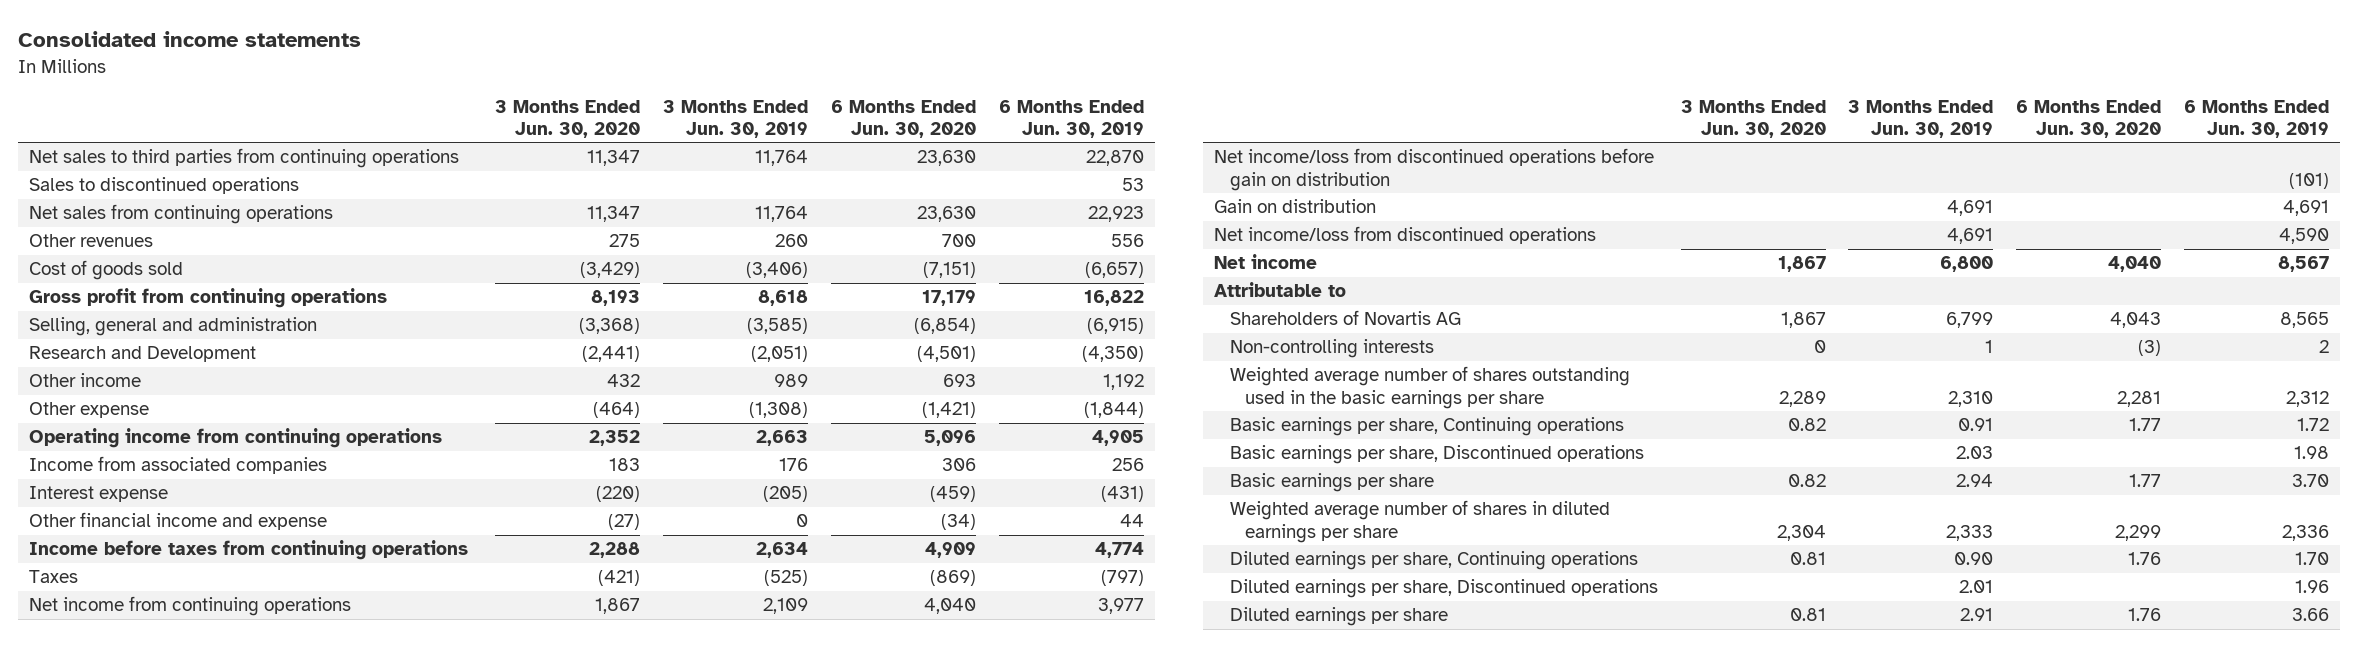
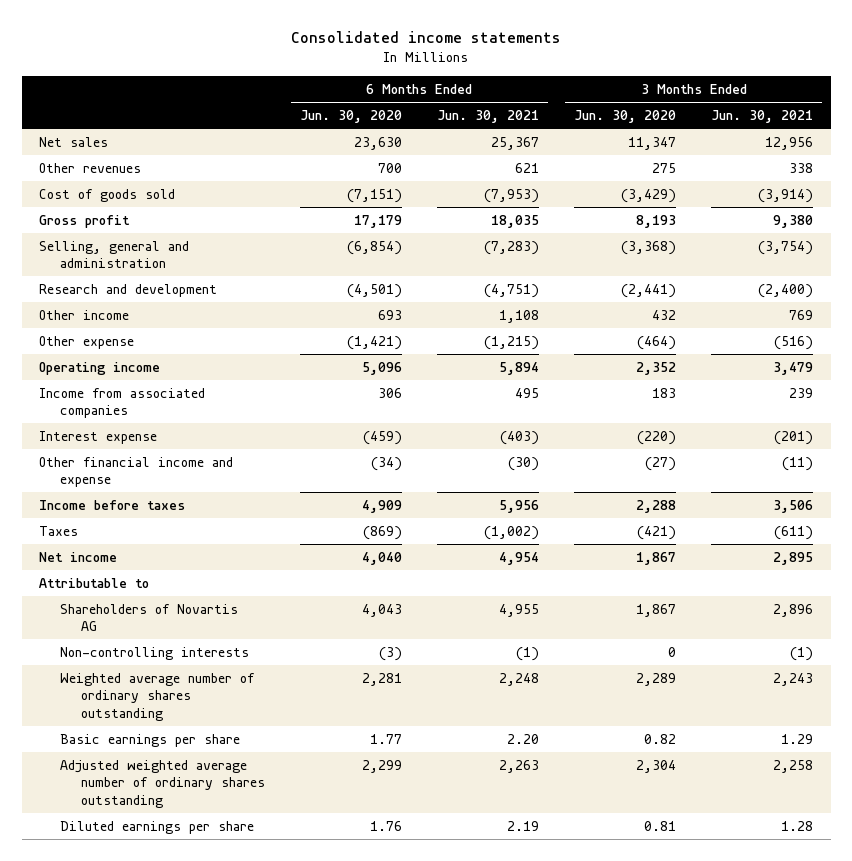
- | 3 Months Ended Jun. 30, 2020 | 3 Months Ended Jun. 30, 2019 | 6 Months Ended Jun. 30, 2020 | 6 Months Ended Jun. 30, 2019
+ | 6 Months Ended Jun. 30, 2020 | 6 Months Ended Jun. 30, 2021 | 3 Months Ended Jun. 30, 2020 | 3 Months Ended Jun. 30, 2021
- Net sales to third parties from continuing operations | 11,347 | 11,764 | 23,630 | 22,870
- Sales to discontinued operations | | | | 53
- Net sales from continuing operations | 11,347 | 11,764 | 23,630 | 22,923
+ Net sales | 23,630 | 25,367 | 11,347 | 12,956
- Gross profit from continuing operations | 8,193 | 8,618 | 17,179 | 16,822
+ Gross profit | 17,179 | 18,035 | 8,193 | 9,380
- Research and Development | (2,441) | (2,051) | (4,501) | (4,350)
+ Research and development | (4,501) | (4,751) | (2,441) | (2,400)
- Operating income from continuing operations | 2,352 | 2,663 | 5,096 | 4,905
+ Operating income | 5,096 | 5,894 | 2,352 | 3,479
- Income before taxes from continuing operations | 2,288 | 2,634 | 4,909 | 4,774
+ Income before taxes | 4,909 | 5,956 | 2,288 | 3,506
- Net income from continuing operations | 1,867 | 2,109 | 4,040 | 3,977
- Net income/loss from discontinued operations before gain on distribution | | | | (101)
- Gain on distribution | | 4,691 | | 4,691
- Net income/loss from discontinued operations | | 4,691 | | 4,590
- Weighted average number of shares outstanding used in the basic earnings per share | 2,289 | 2,310 | 2,281 | 2,312
- Basic earnings per share, Continuing operations | 0.82 | 0.91 | 1.77 | 1.72
- Basic earnings per share, Discontinued operations | | 2.03 | | 1.98
+ Weighted average number of ordinary shares outstanding | 2,281 | 2,248 | 2,289 | 2,243
- Weighted average number of shares in diluted earnings per share | 2,304 | 2,333 | 2,299 | 2,336
- Diluted earnings per share, Continuing operations | 0.81 | 0.90 | 1.76 | 1.70
- Diluted earnings per share, Discontinued operations | | 2.01 | | 1.96
+ Adjusted weighted average number of ordinary shares outstanding | 2,299 | 2,263 | 2,304 | 2,258

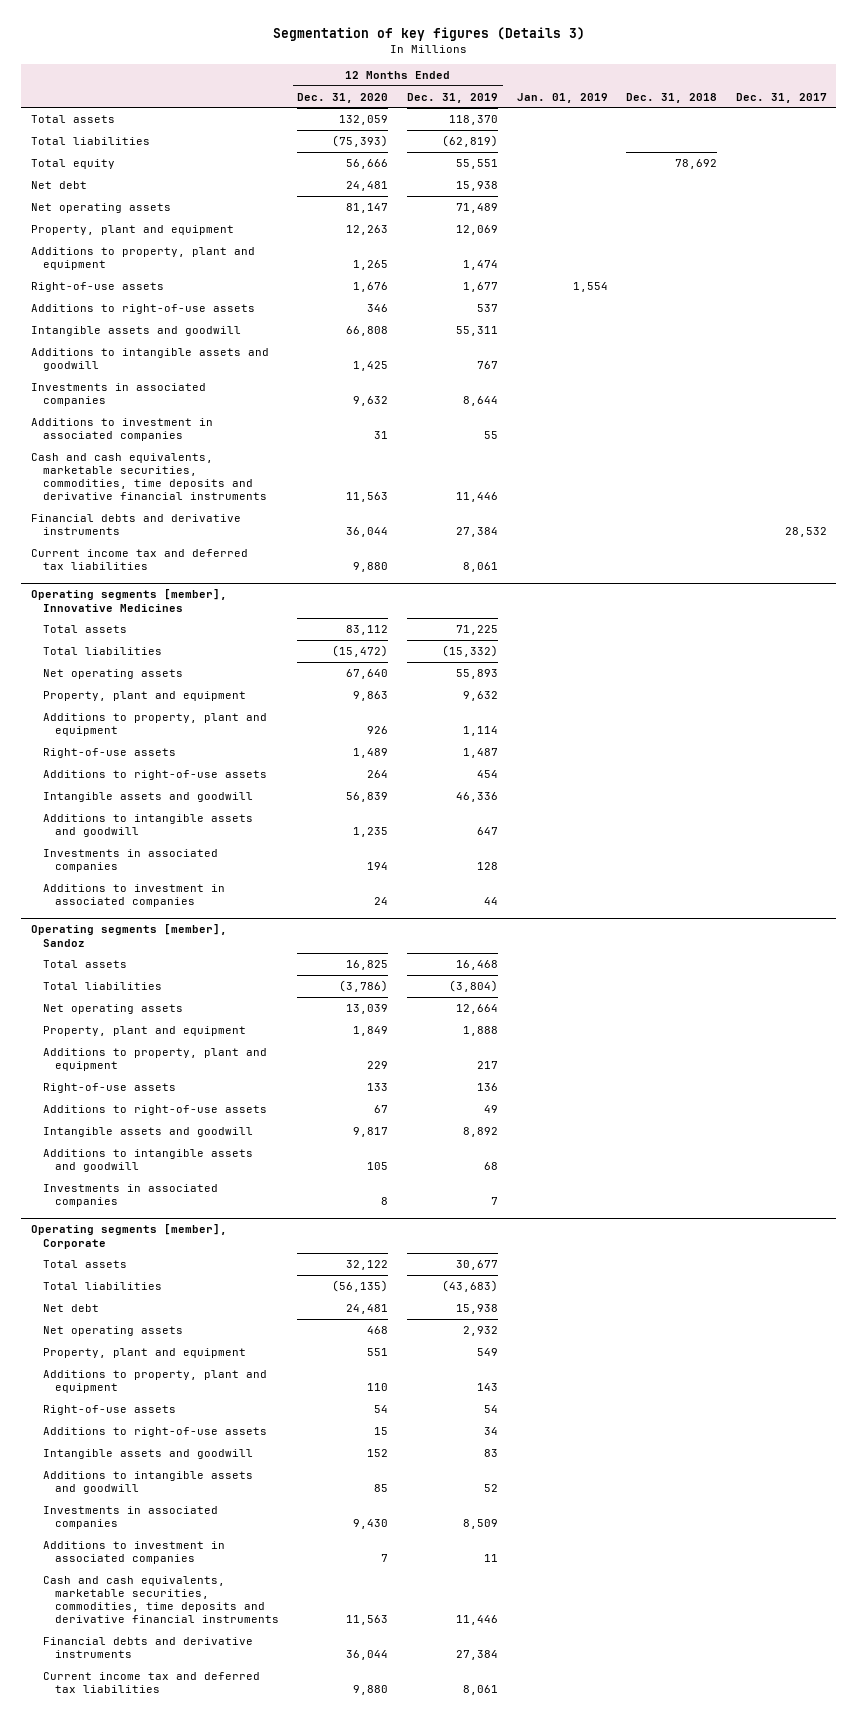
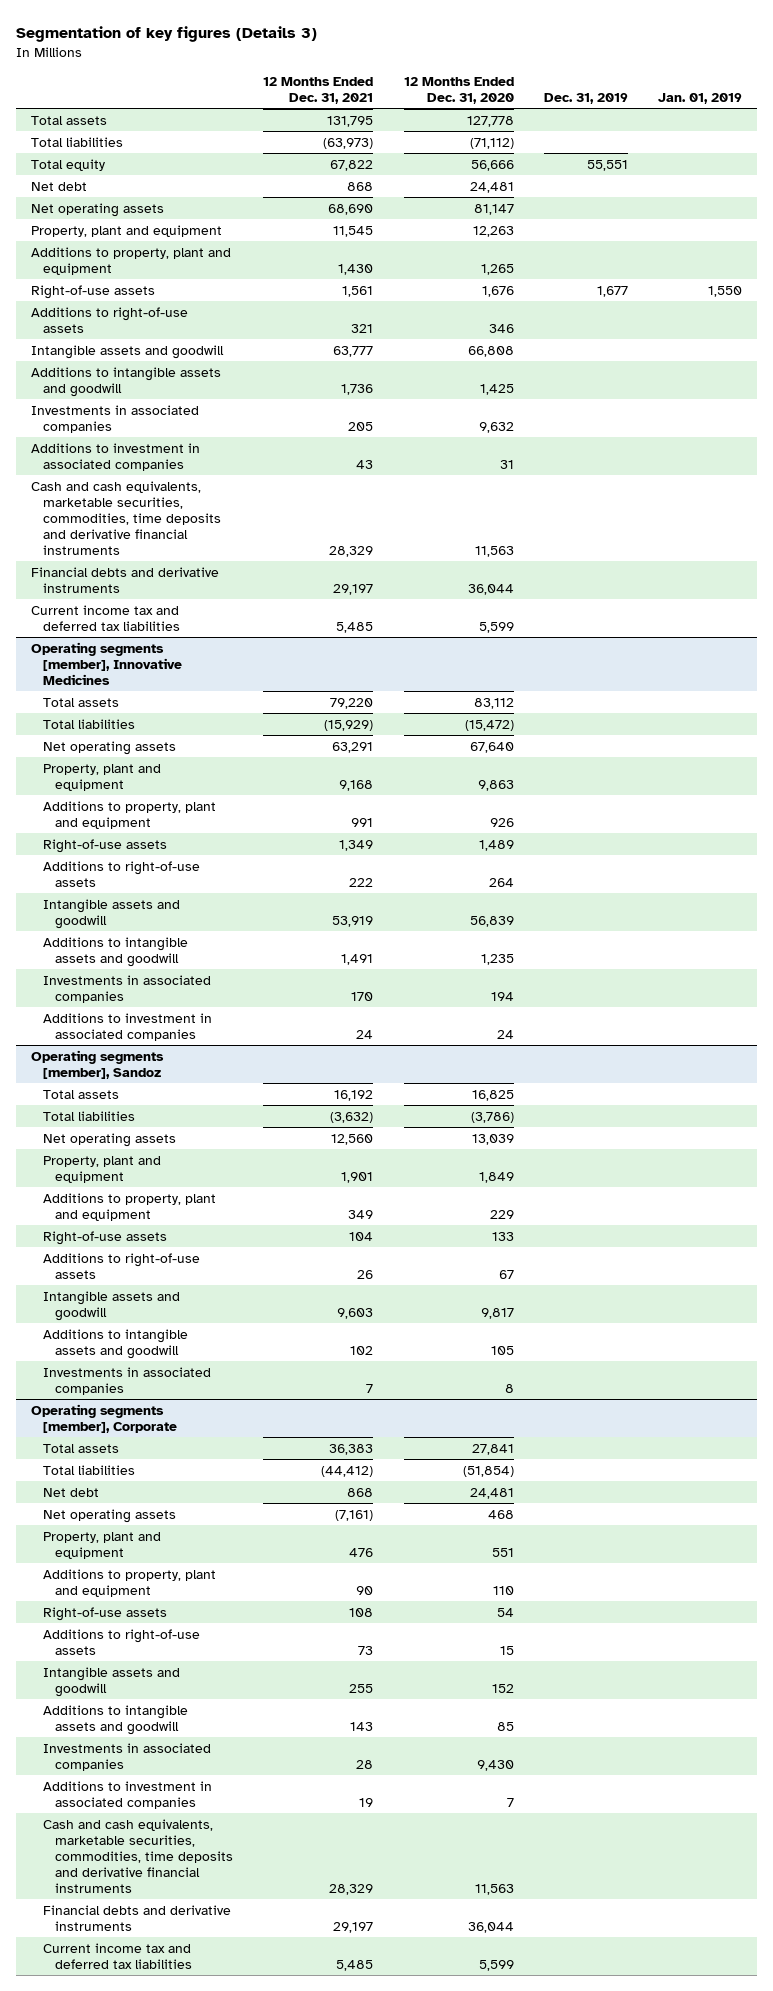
- | 12 Months Ended Dec. 31, 2020 | 12 Months Ended Dec. 31, 2019 | Jan. 01, 2019 | Dec. 31, 2018 | Dec. 31, 2017
+ | 12 Months Ended Dec. 31, 2021 | 12 Months Ended Dec. 31, 2020 | Dec. 31, 2019 | Jan. 01, 2019
- Total assets | 132,059 | 118,370 | | |
- Total liabilities | (75,393) | (62,819) | | |
+ Total assets | 131,795 | 127,778 | |
+ Total liabilities | (63,973) | (71,112) | |
- Right-of-use assets | 1,676 | 1,677 | 1,554 | |
+ Right-of-use assets | 1,561 | 1,676 | 1,677 | 1,550
- Current income tax and deferred tax liabilities | 9,880 | 8,061 | | |
+ Current income tax and deferred tax liabilities | 5,485 | 5,599 | |
@ Operating segments [member], Corporate
- Total assets | 32,122 | 30,677 | | |
- Total liabilities | (56,135) | (43,683) | | |
+ Total assets | 36,383 | 27,841 | |
+ Total liabilities | (44,412) | (51,854) | |
- Current income tax and deferred tax liabilities | 9,880 | 8,061 | | |
+ Current income tax and deferred tax liabilities | 5,485 | 5,599 | |

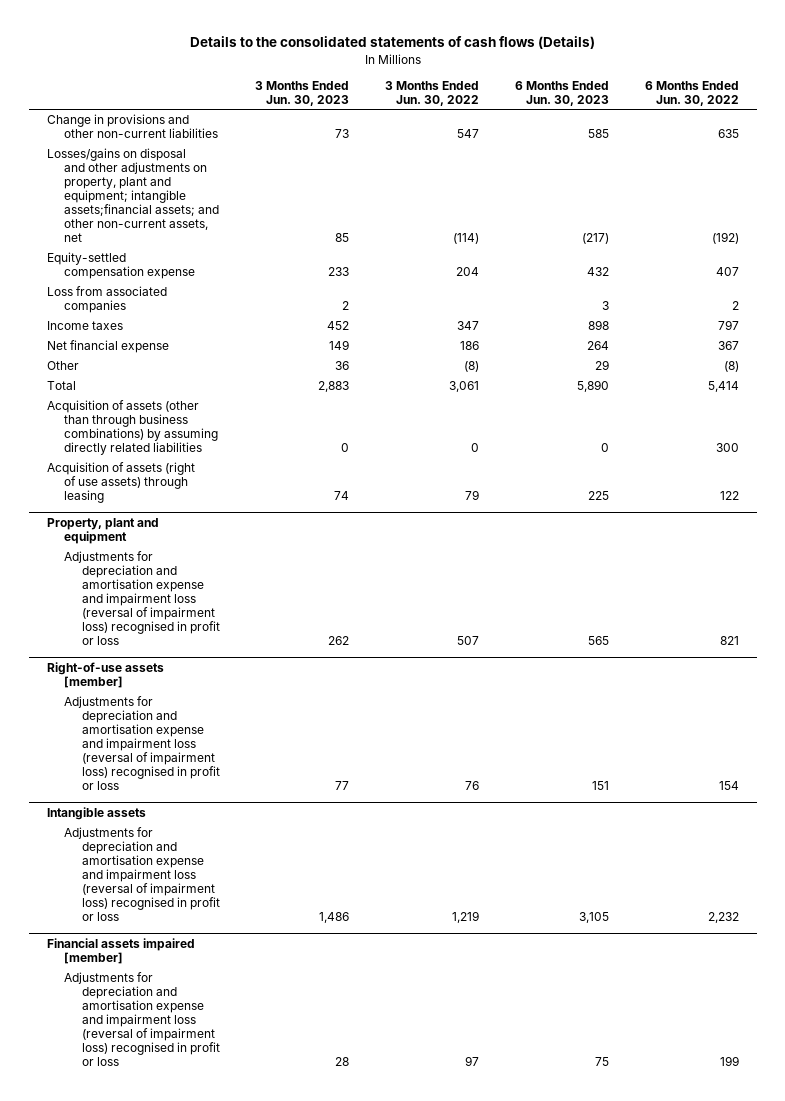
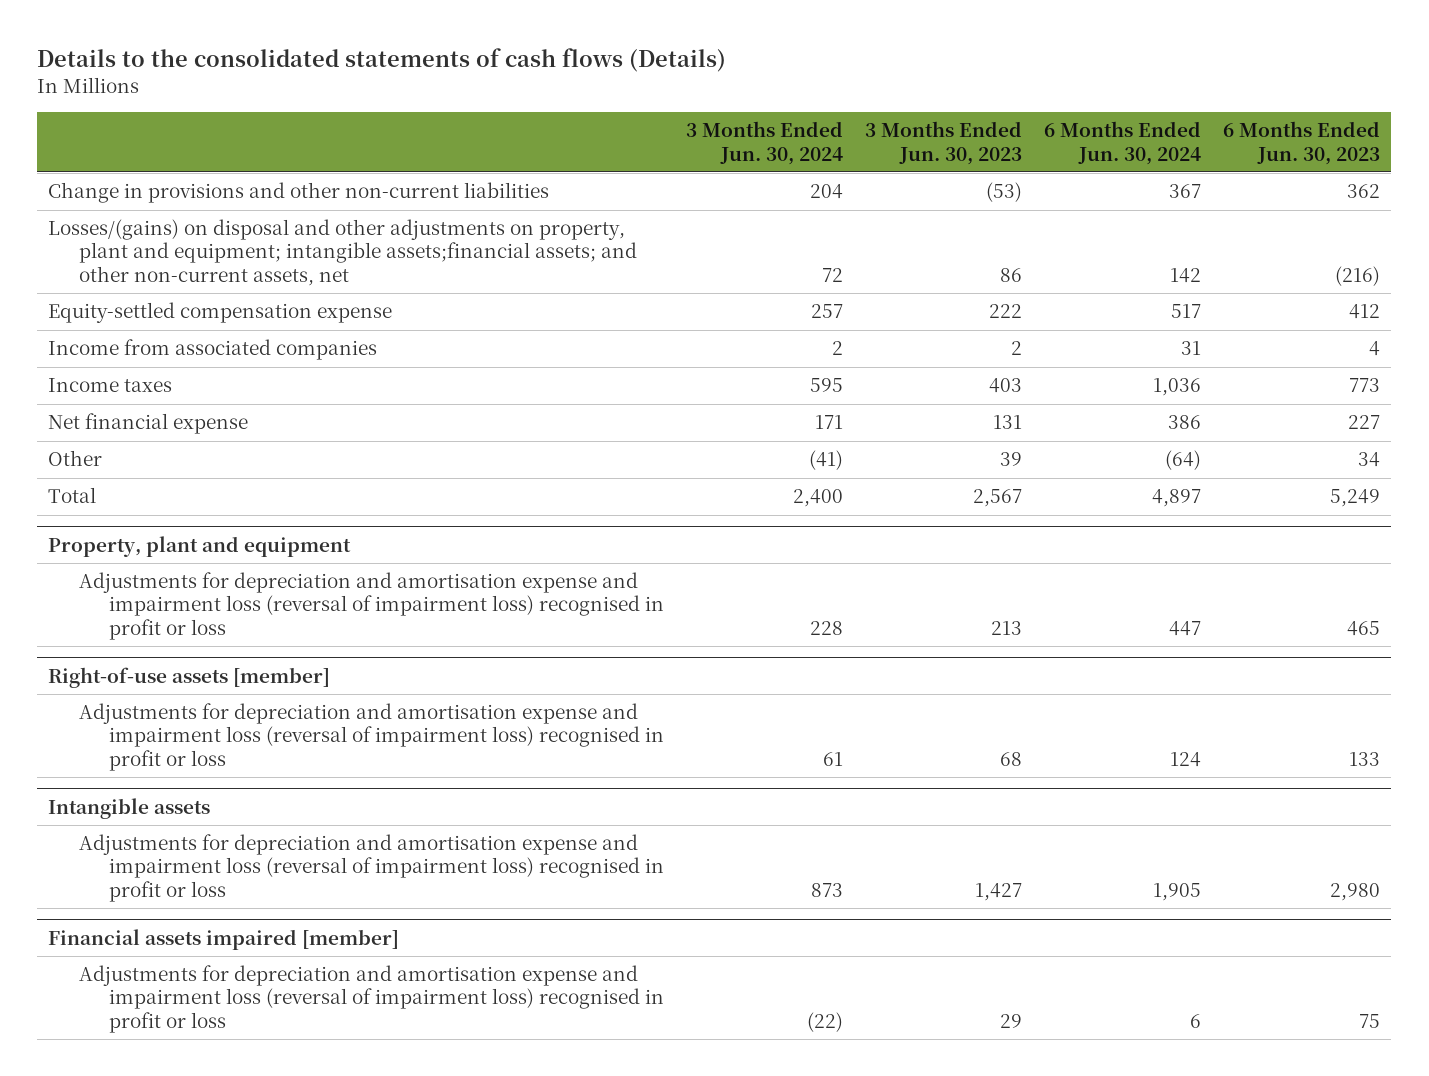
- | 3 Months Ended Jun. 30, 2023 | 3 Months Ended Jun. 30, 2022 | 6 Months Ended Jun. 30, 2023 | 6 Months Ended Jun. 30, 2022
+ | 3 Months Ended Jun. 30, 2024 | 3 Months Ended Jun. 30, 2023 | 6 Months Ended Jun. 30, 2024 | 6 Months Ended Jun. 30, 2023
- Change in provisions and other non-current liabilities | 73 | 547 | 585 | 635
- Losses/gains on disposal and other adjustments on property, plant and equipment; intangible assets;financial assets; and other non-current assets, net | 85 | (114) | (217) | (192)
- Equity-settled compensation expense | 233 | 204 | 432 | 407
- Loss from associated companies | 2 | | 3 | 2
- Income taxes | 452 | 347 | 898 | 797
- Net financial expense | 149 | 186 | 264 | 367
- Other | 36 | (8) | 29 | (8)
- Total | 2,883 | 3,061 | 5,890 | 5,414
- Acquisition of assets (other than through business combinations) by assuming directly related liabilities | 0 | 0 | 0 | 300
- Acquisition of assets (right of use assets) through leasing | 74 | 79 | 225 | 122
+ Change in provisions and other non-current liabilities | 204 | (53) | 367 | 362
+ Losses/(gains) on disposal and other adjustments on property, plant and equipment; intangible assets;financial assets; and other non-current assets, net | 72 | 86 | 142 | (216)
+ Equity-settled compensation expense | 257 | 222 | 517 | 412
+ Income from associated companies | 2 | 2 | 31 | 4
+ Income taxes | 595 | 403 | 1,036 | 773
+ Net financial expense | 171 | 131 | 386 | 227
+ Other | (41) | 39 | (64) | 34
+ Total | 2,400 | 2,567 | 4,897 | 5,249
@ Property, plant and equipment
- Adjustments for depreciation and amortisation expense and impairment loss (reversal of impairment loss) recognised in profit or loss | 262 | 507 | 565 | 821
+ Adjustments for depreciation and amortisation expense and impairment loss (reversal of impairment loss) recognised in profit or loss | 228 | 213 | 447 | 465
@ Right-of-use assets [member]
- Adjustments for depreciation and amortisation expense and impairment loss (reversal of impairment loss) recognised in profit or loss | 77 | 76 | 151 | 154
+ Adjustments for depreciation and amortisation expense and impairment loss (reversal of impairment loss) recognised in profit or loss | 61 | 68 | 124 | 133
@ Intangible assets
- Adjustments for depreciation and amortisation expense and impairment loss (reversal of impairment loss) recognised in profit or loss | 1,486 | 1,219 | 3,105 | 2,232
+ Adjustments for depreciation and amortisation expense and impairment loss (reversal of impairment loss) recognised in profit or loss | 873 | 1,427 | 1,905 | 2,980
@ Financial assets impaired [member]
- Adjustments for depreciation and amortisation expense and impairment loss (reversal of impairment loss) recognised in profit or loss | 28 | 97 | 75 | 199
+ Adjustments for depreciation and amortisation expense and impairment loss (reversal of impairment loss) recognised in profit or loss | (22) | 29 | 6 | 75

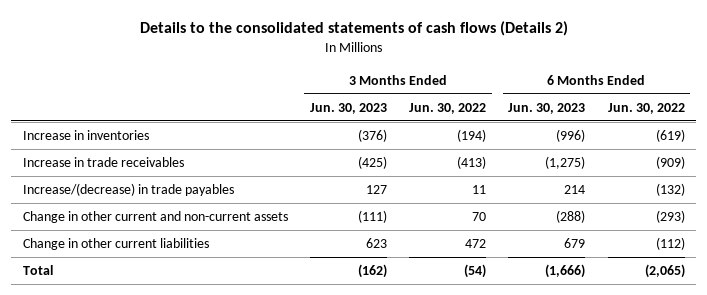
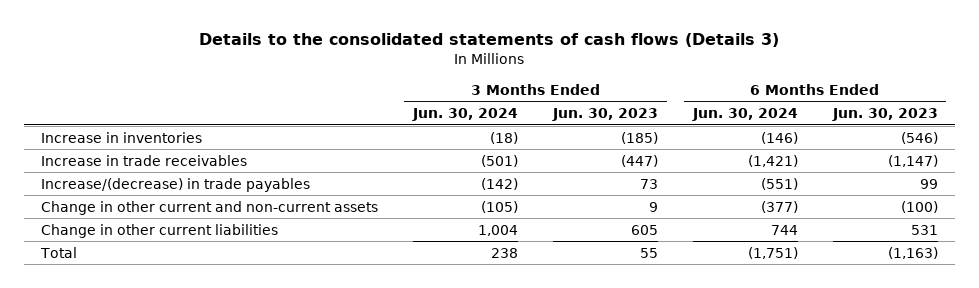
- Details to the consolidated statements of cash flows (Details 2)
+ Details to the consolidated statements of cash flows (Details 3)
- | 3 Months Ended Jun. 30, 2023 | 3 Months Ended Jun. 30, 2022 | 6 Months Ended Jun. 30, 2023 | 6 Months Ended Jun. 30, 2022
+ | 3 Months Ended Jun. 30, 2024 | 3 Months Ended Jun. 30, 2023 | 6 Months Ended Jun. 30, 2024 | 6 Months Ended Jun. 30, 2023
- Increase in inventories | (376) | (194) | (996) | (619)
- Increase in trade receivables | (425) | (413) | (1,275) | (909)
- Increase/(decrease) in trade payables | 127 | 11 | 214 | (132)
- Change in other current and non-current assets | (111) | 70 | (288) | (293)
- Change in other current liabilities | 623 | 472 | 679 | (112)
- Total | (162) | (54) | (1,666) | (2,065)
+ Increase in inventories | (18) | (185) | (146) | (546)
+ Increase in trade receivables | (501) | (447) | (1,421) | (1,147)
+ Increase/(decrease) in trade payables | (142) | 73 | (551) | 99
+ Change in other current and non-current assets | (105) | 9 | (377) | (100)
+ Change in other current liabilities | 1,004 | 605 | 744 | 531
+ Total | 238 | 55 | (1,751) | (1,163)

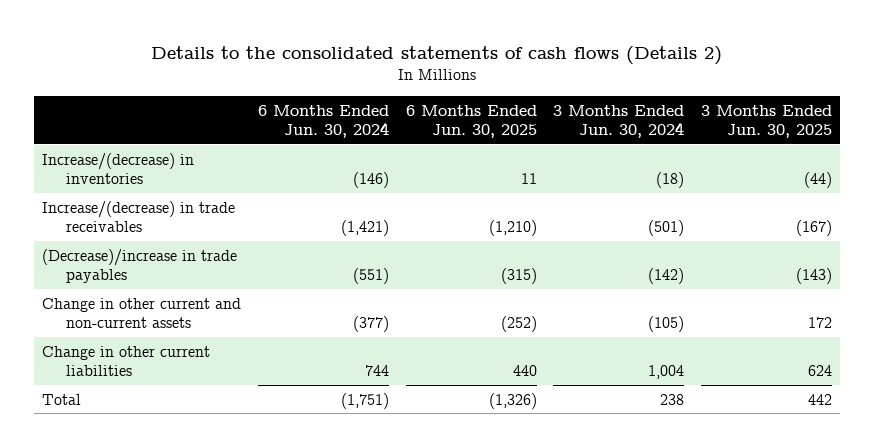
- Details to the consolidated statements of cash flows (Details 3)
+ Details to the consolidated statements of cash flows (Details 2)
- | 3 Months Ended Jun. 30, 2024 | 3 Months Ended Jun. 30, 2023 | 6 Months Ended Jun. 30, 2024 | 6 Months Ended Jun. 30, 2023
+ | 6 Months Ended Jun. 30, 2024 | 6 Months Ended Jun. 30, 2025 | 3 Months Ended Jun. 30, 2024 | 3 Months Ended Jun. 30, 2025
- Increase in inventories | (18) | (185) | (146) | (546)
- Increase in trade receivables | (501) | (447) | (1,421) | (1,147)
- Increase/(decrease) in trade payables | (142) | 73 | (551) | 99
+ Increase/(decrease) in inventories | (146) | 11 | (18) | (44)
+ Increase/(decrease) in trade receivables | (1,421) | (1,210) | (501) | (167)
+ (Decrease)/increase in trade payables | (551) | (315) | (142) | (143)

